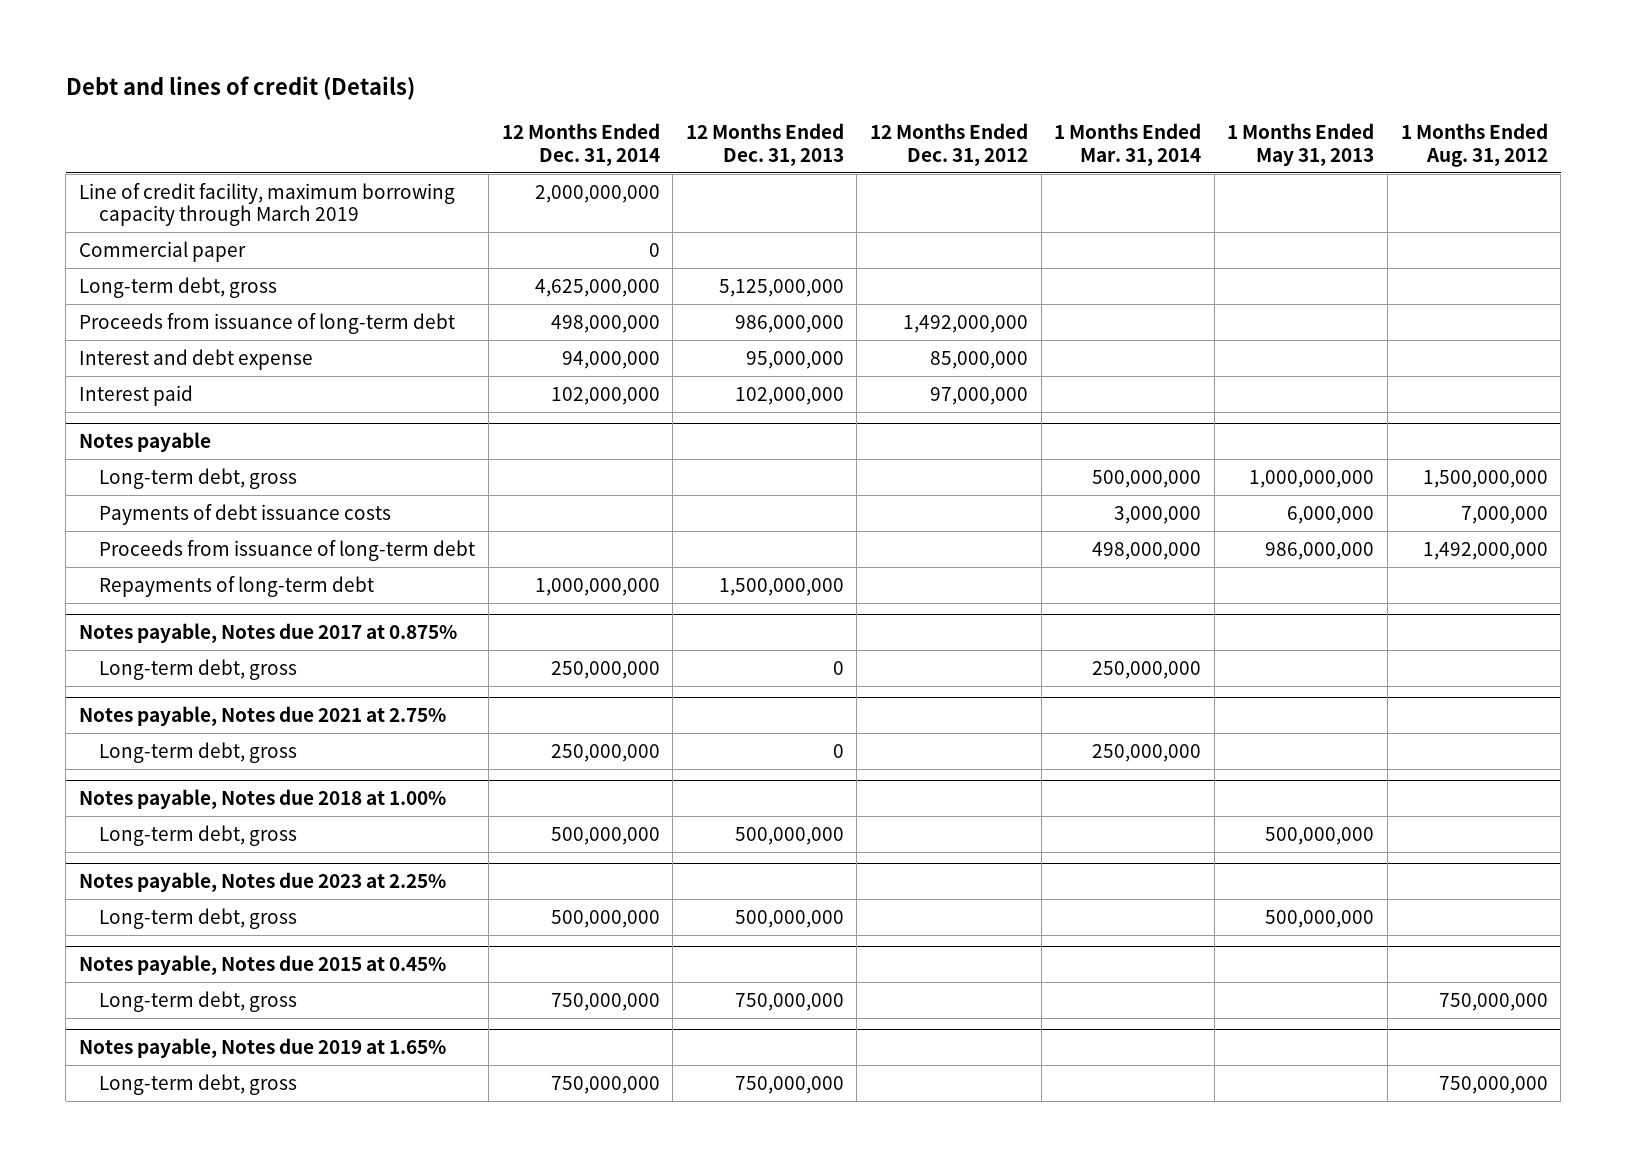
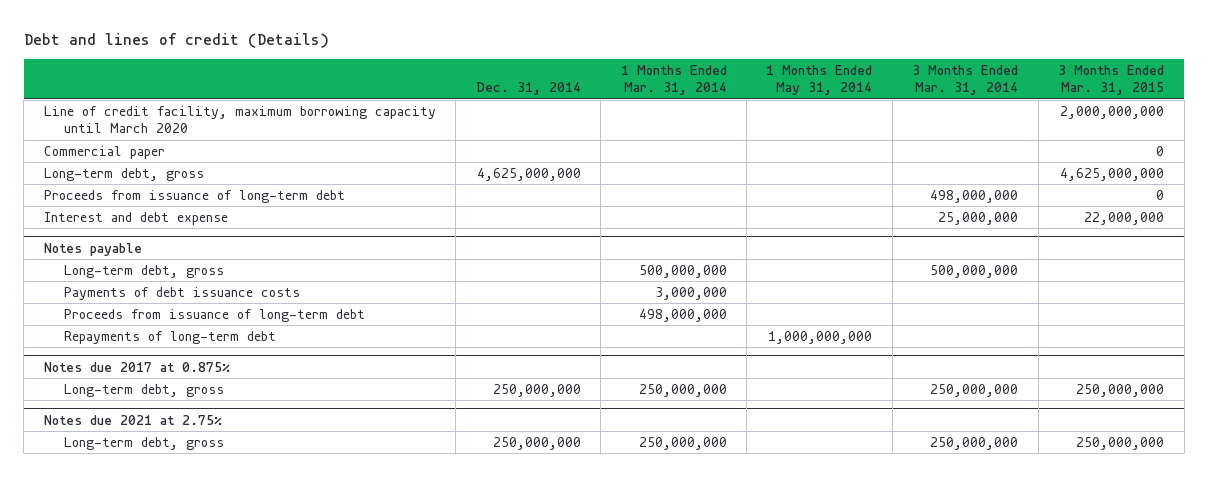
- | 12 Months Ended Dec. 31, 2014 | 12 Months Ended Dec. 31, 2013 | 12 Months Ended Dec. 31, 2012 | 1 Months Ended Mar. 31, 2014 | 1 Months Ended May 31, 2013 | 1 Months Ended Aug. 31, 2012
+ | Dec. 31, 2014 | 1 Months Ended Mar. 31, 2014 | 1 Months Ended May 31, 2014 | 3 Months Ended Mar. 31, 2014 | 3 Months Ended Mar. 31, 2015
- Line of credit facility, maximum borrowing capacity through March 2019 | 2,000,000,000 | | | | |
+ Line of credit facility, maximum borrowing capacity until March 2020 | | | | | 2,000,000,000
- Interest paid | 102,000,000 | 102,000,000 | 97,000,000 | | |
- Notes payable, Notes due 2017 at 0.875%
+ Notes due 2017 at 0.875%
- Notes payable, Notes due 2021 at 2.75%
+ Notes due 2021 at 2.75%
- Notes payable, Notes due 2018 at 1.00%
- Long-term debt, gross | 500,000,000 | 500,000,000 | | | 500,000,000 |
- Notes payable, Notes due 2023 at 2.25%
- Long-term debt, gross | 500,000,000 | 500,000,000 | | | 500,000,000 |
- Notes payable, Notes due 2015 at 0.45%
- Long-term debt, gross | 750,000,000 | 750,000,000 | | | | 750,000,000
- Notes payable, Notes due 2019 at 1.65%
- Long-term debt, gross | 750,000,000 | 750,000,000 | | | | 750,000,000

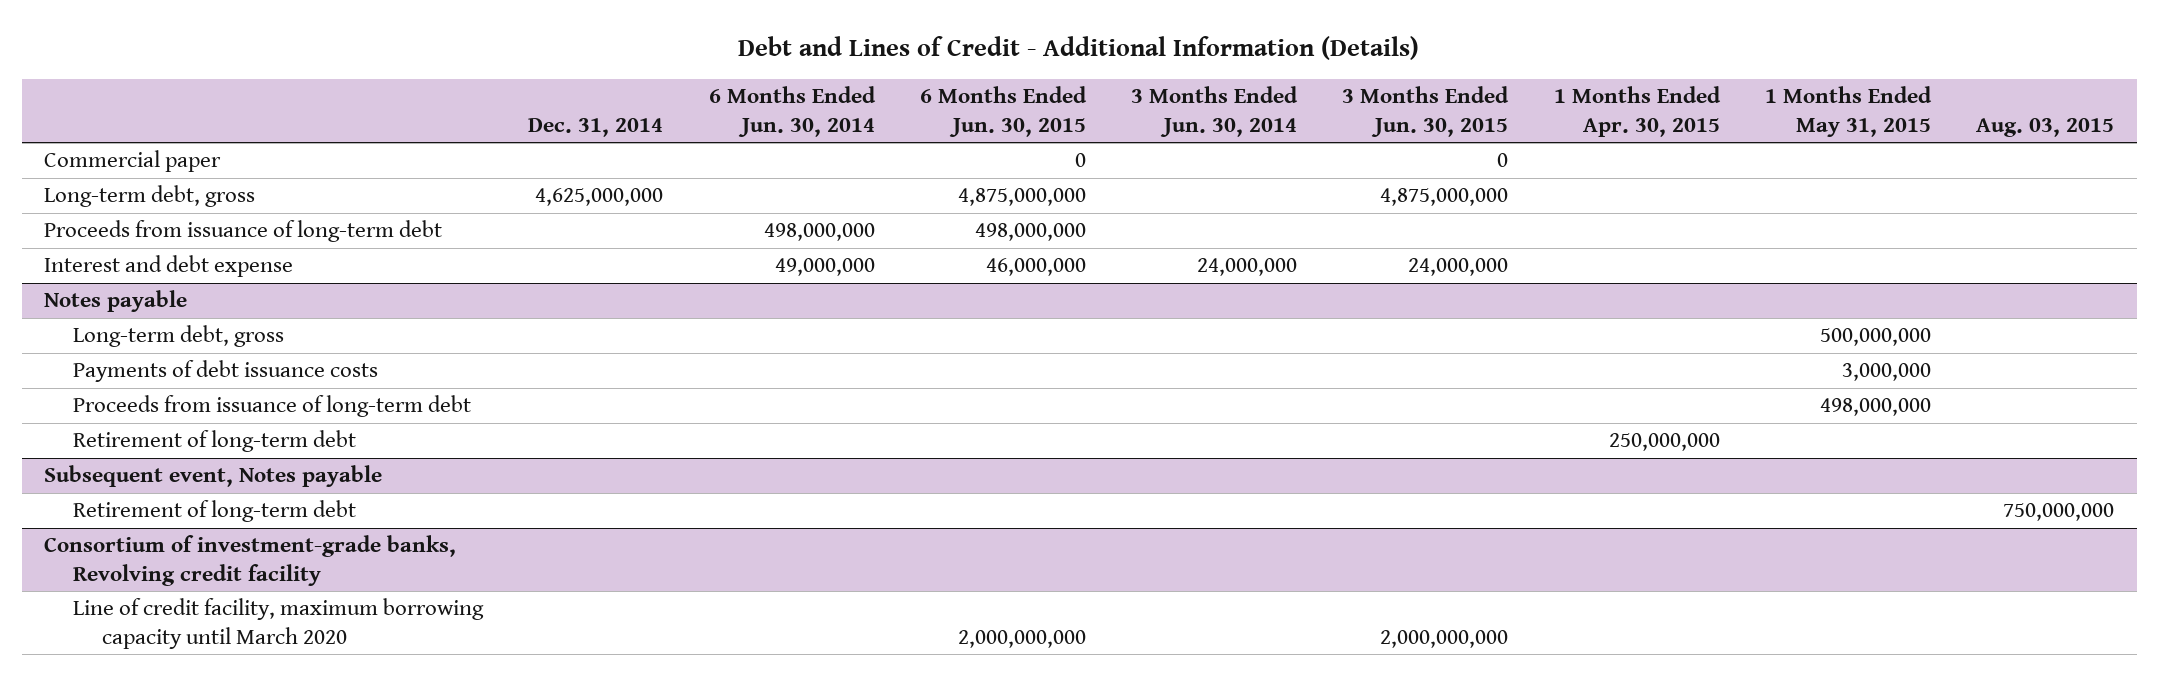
- Debt and lines of credit (Details)
+ Debt and Lines of Credit - Additional Information (Details)
- | Dec. 31, 2014 | 1 Months Ended Mar. 31, 2014 | 1 Months Ended May 31, 2014 | 3 Months Ended Mar. 31, 2014 | 3 Months Ended Mar. 31, 2015
+ | Dec. 31, 2014 | 6 Months Ended Jun. 30, 2014 | 6 Months Ended Jun. 30, 2015 | 3 Months Ended Jun. 30, 2014 | 3 Months Ended Jun. 30, 2015 | 1 Months Ended Apr. 30, 2015 | 1 Months Ended May 31, 2015 | Aug. 03, 2015
- Line of credit facility, maximum borrowing capacity until March 2020 | | | | | 2,000,000,000
@ Notes payable
- Repayments of long-term debt | | | 1,000,000,000 | |
- Notes due 2017 at 0.875%
- Long-term debt, gross | 250,000,000 | 250,000,000 | | 250,000,000 | 250,000,000
- Notes due 2021 at 2.75%
- Long-term debt, gross | 250,000,000 | 250,000,000 | | 250,000,000 | 250,000,000
@ Notes payable
+ Retirement of long-term debt | | | | | | 250,000,000 | |
+ Subsequent event, Notes payable
+ Retirement of long-term debt | | | | | | | | 750,000,000
+ Consortium of investment-grade banks, Revolving credit facility
+ Line of credit facility, maximum borrowing capacity until March 2020 | | | 2,000,000,000 | | 2,000,000,000 | | |

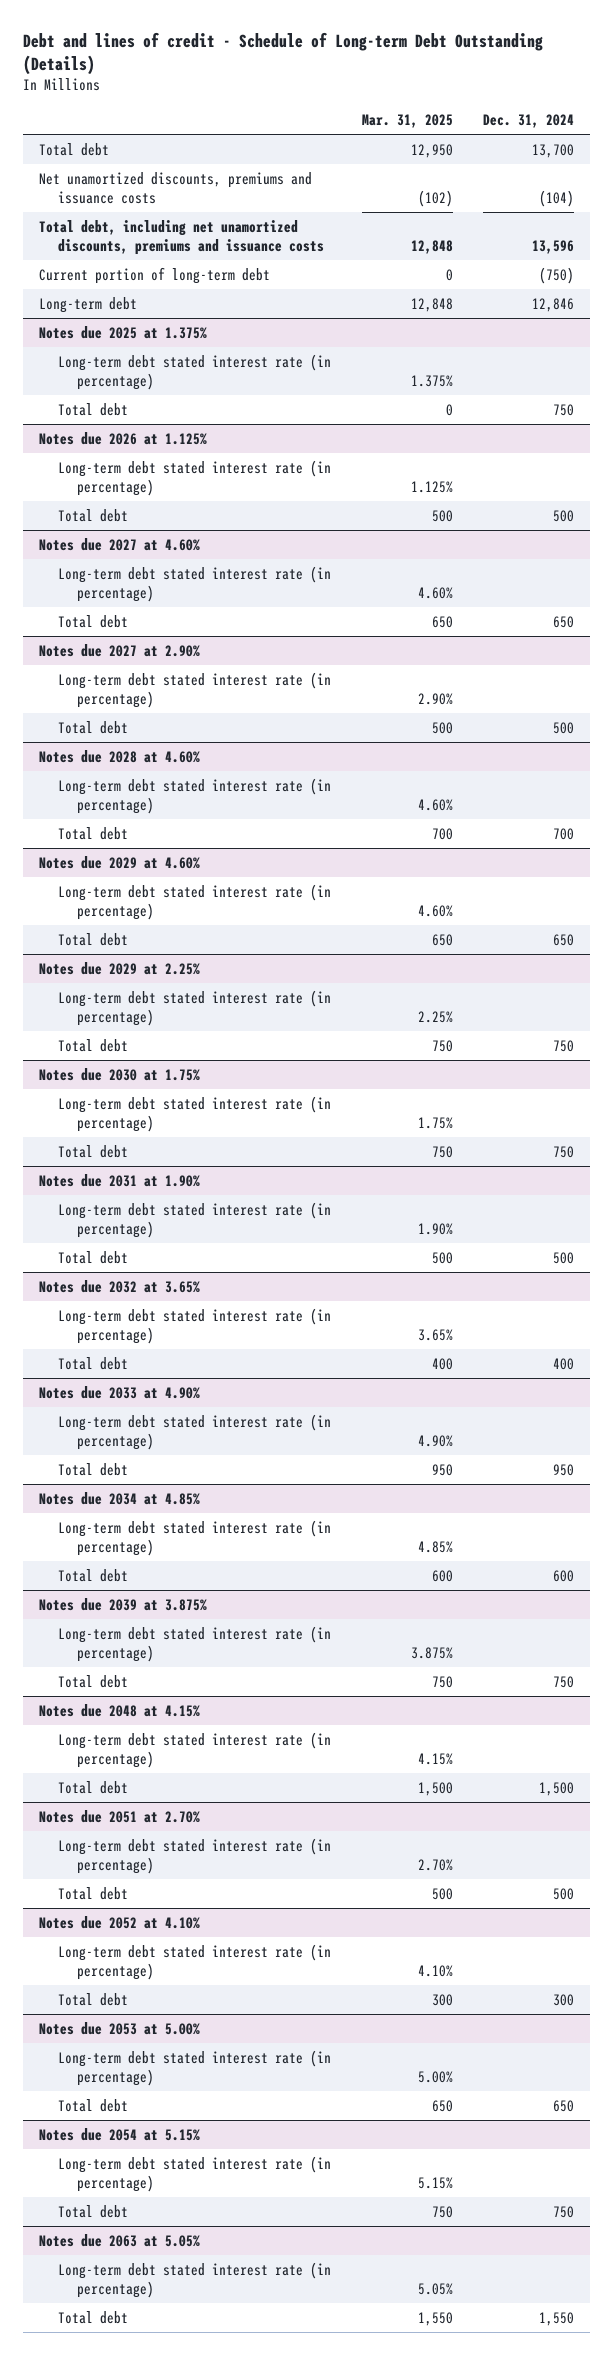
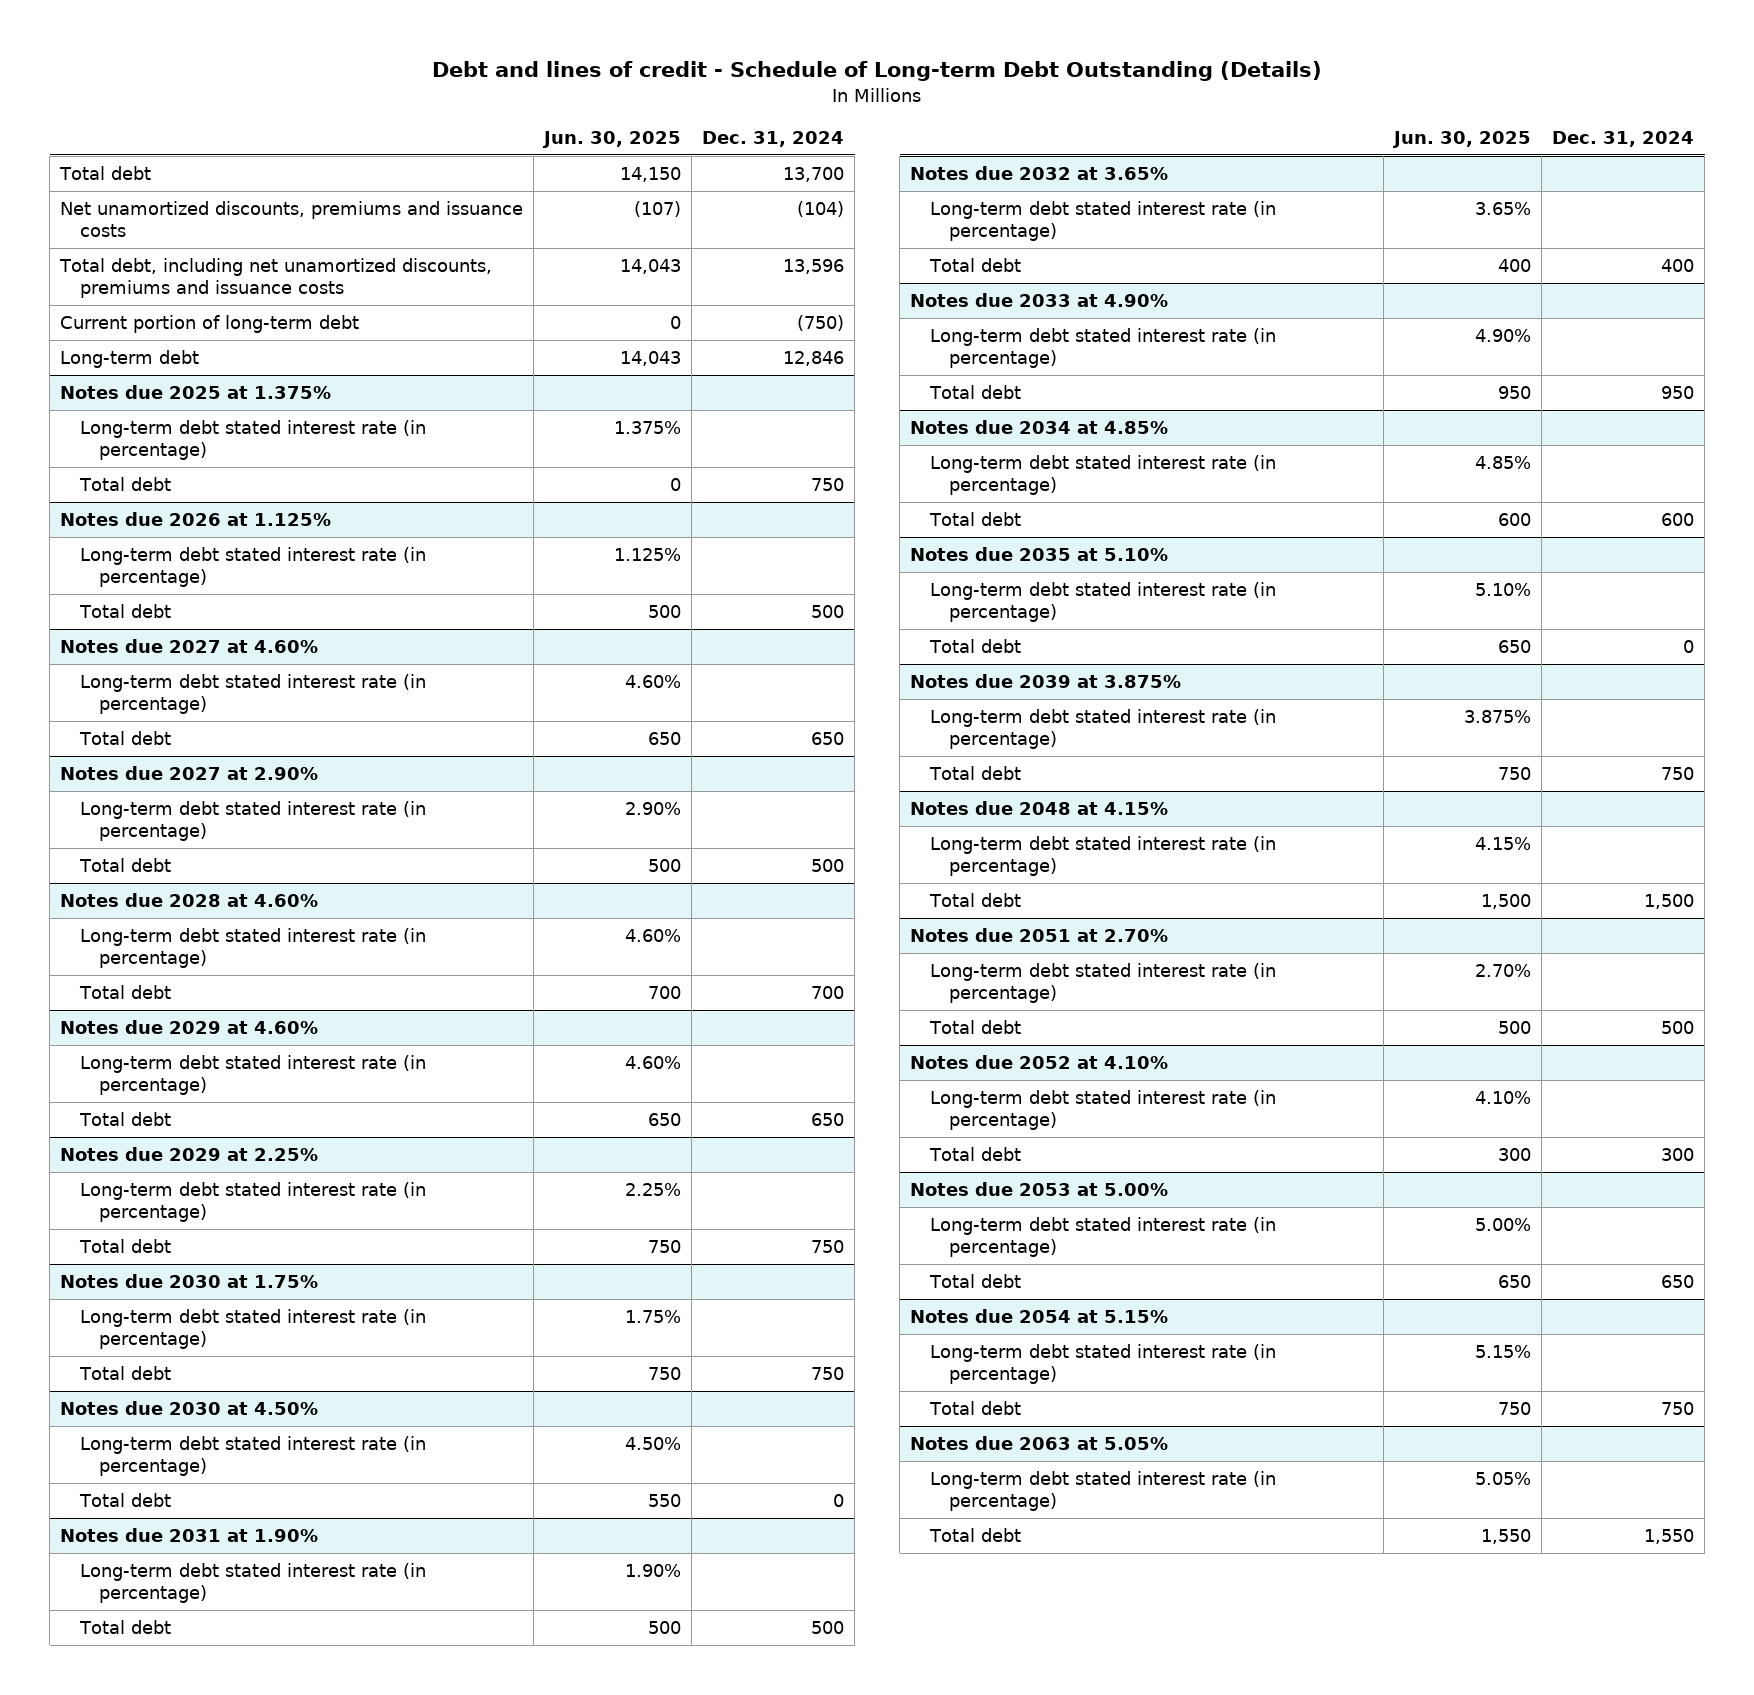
- | Mar. 31, 2025 | Dec. 31, 2024
+ | Jun. 30, 2025 | Dec. 31, 2024
+ Notes due 2030 at 4.50%
+ Long-term debt stated interest rate (in percentage) | 4.50% |
+ Total debt | 550 | 0
+ Notes due 2035 at 5.10%
+ Long-term debt stated interest rate (in percentage) | 5.10% |
+ Total debt | 650 | 0

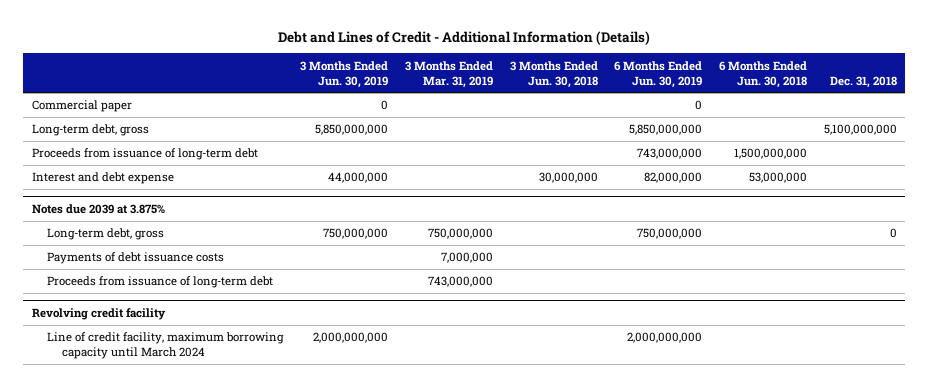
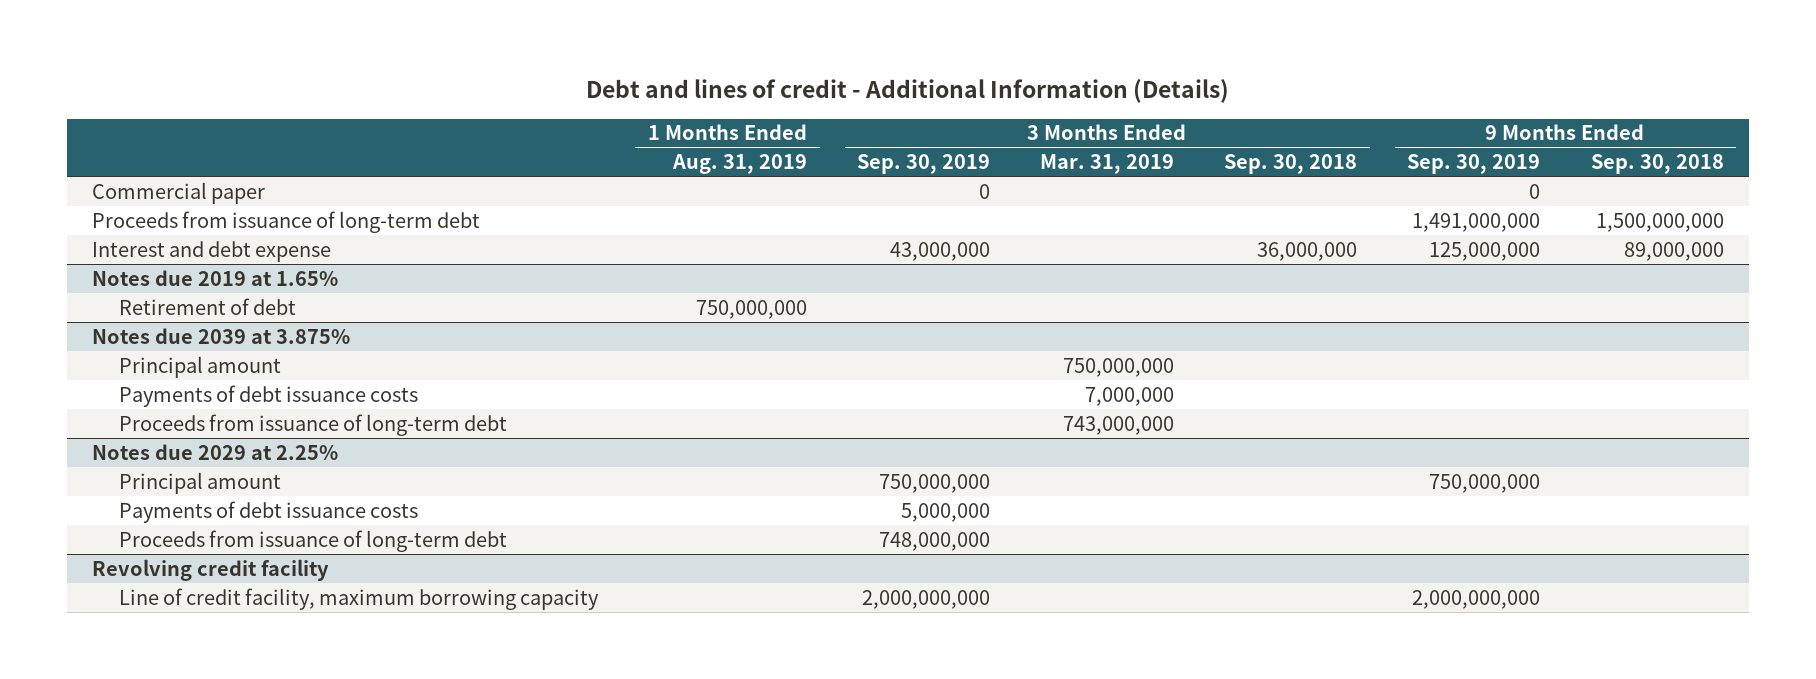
- Debt and Lines of Credit - Additional Information (Details)
+ Debt and lines of credit - Additional Information (Details)
- | 3 Months Ended Jun. 30, 2019 | 3 Months Ended Mar. 31, 2019 | 3 Months Ended Jun. 30, 2018 | 6 Months Ended Jun. 30, 2019 | 6 Months Ended Jun. 30, 2018 | Dec. 31, 2018
+ | 1 Months Ended Aug. 31, 2019 | 3 Months Ended Sep. 30, 2019 | 3 Months Ended Mar. 31, 2019 | 3 Months Ended Sep. 30, 2018 | 9 Months Ended Sep. 30, 2019 | 9 Months Ended Sep. 30, 2018
- Long-term debt, gross | 5,850,000,000 | | | 5,850,000,000 | | 5,100,000,000
+ Notes due 2019 at 1.65%
+ Retirement of debt | 750,000,000 | | | | |
@ Notes due 2039 at 3.875%
- Long-term debt, gross | 750,000,000 | 750,000,000 | | 750,000,000 | | 0
+ Principal amount | | | 750,000,000 | | |
+ Notes due 2029 at 2.25%
+ Principal amount | | 750,000,000 | | | 750,000,000 |
+ Payments of debt issuance costs | | 5,000,000 | | | |
+ Proceeds from issuance of long-term debt | | 748,000,000 | | | |
@ Revolving credit facility
- Line of credit facility, maximum borrowing capacity until March 2024 | 2,000,000,000 | | | 2,000,000,000 | |
+ Line of credit facility, maximum borrowing capacity | | 2,000,000,000 | | | 2,000,000,000 |

